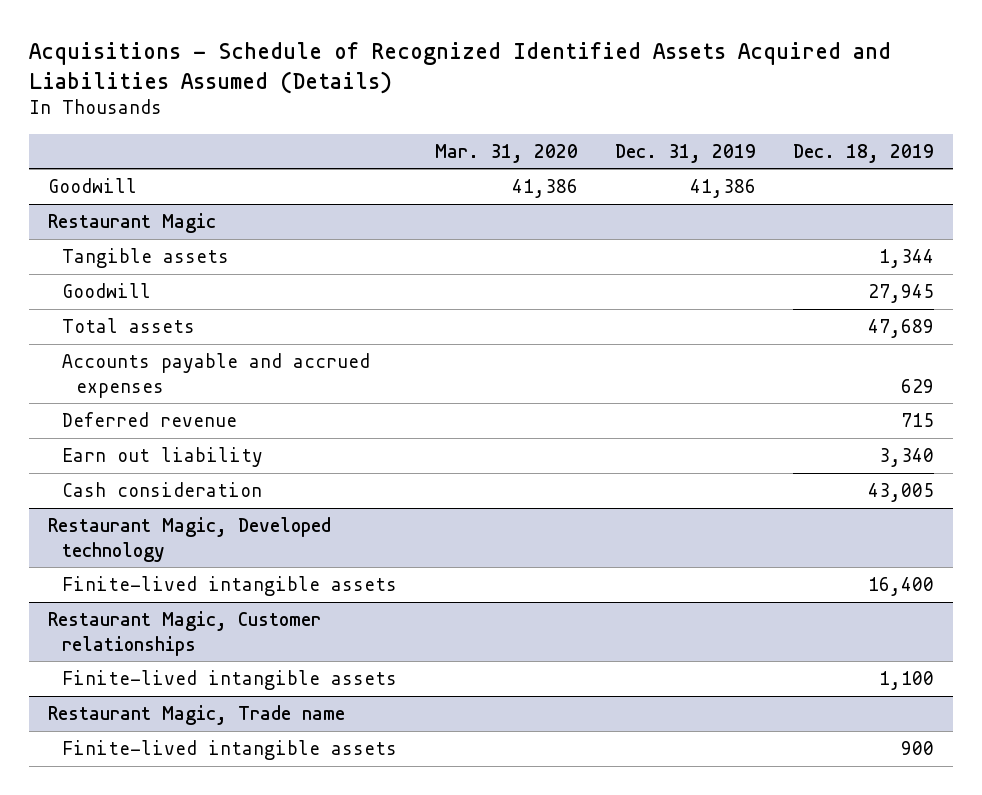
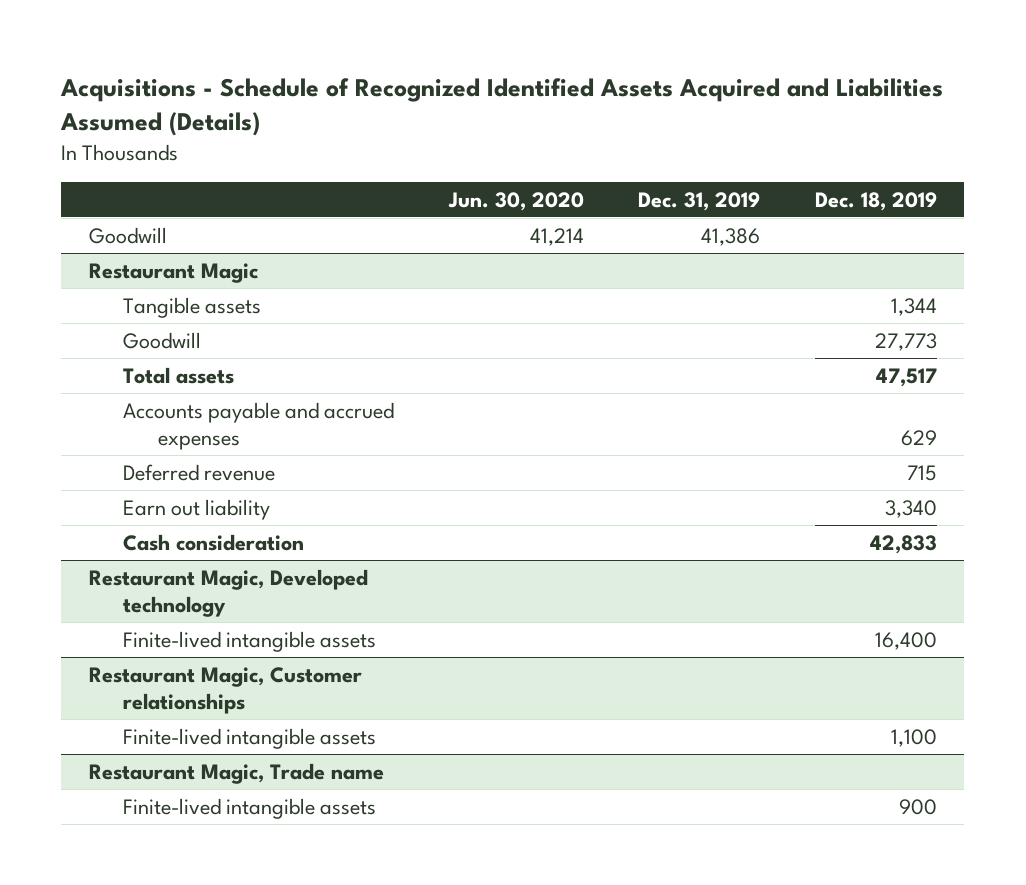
- | Mar. 31, 2020 | Dec. 31, 2019 | Dec. 18, 2019
+ | Jun. 30, 2020 | Dec. 31, 2019 | Dec. 18, 2019
@ Restaurant Magic
- Goodwill | | | 27,945
- Total assets | | | 47,689
+ Goodwill | | | 27,773
+ Total assets | | | 47,517
- Cash consideration | | | 43,005
+ Cash consideration | | | 42,833

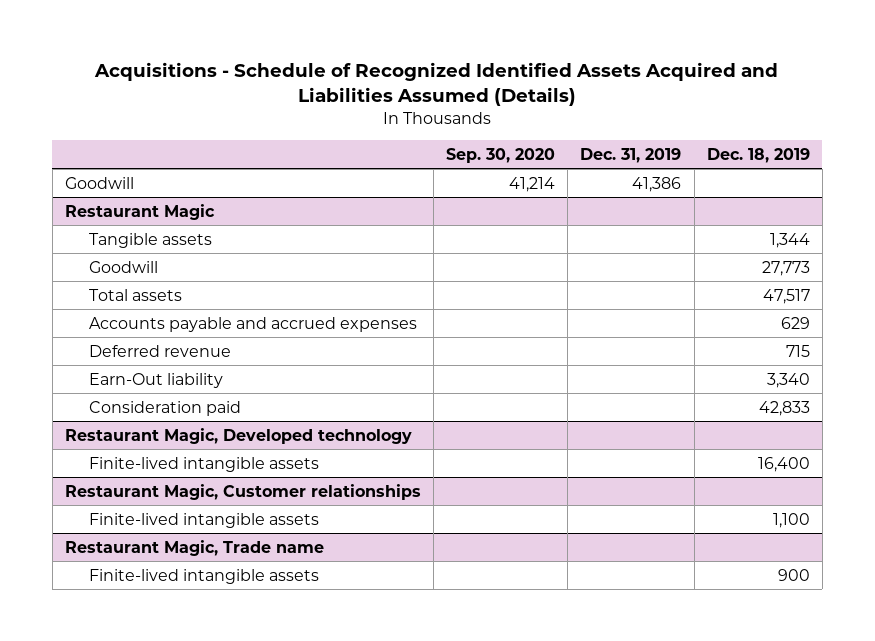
- | Jun. 30, 2020 | Dec. 31, 2019 | Dec. 18, 2019
+ | Sep. 30, 2020 | Dec. 31, 2019 | Dec. 18, 2019
@ Restaurant Magic
- Earn out liability | | | 3,340
- Cash consideration | | | 42,833
+ Earn-Out liability | | | 3,340
+ Consideration paid | | | 42,833

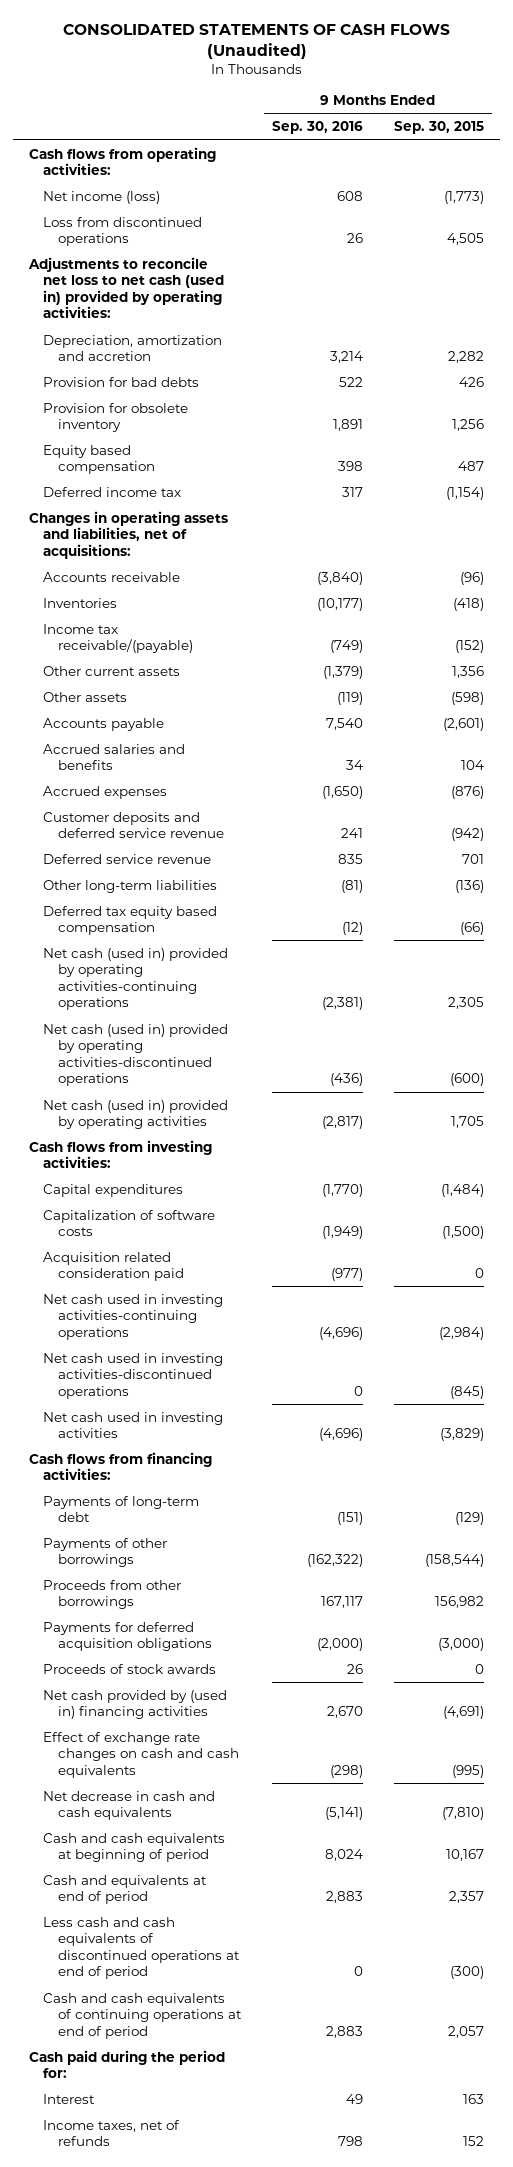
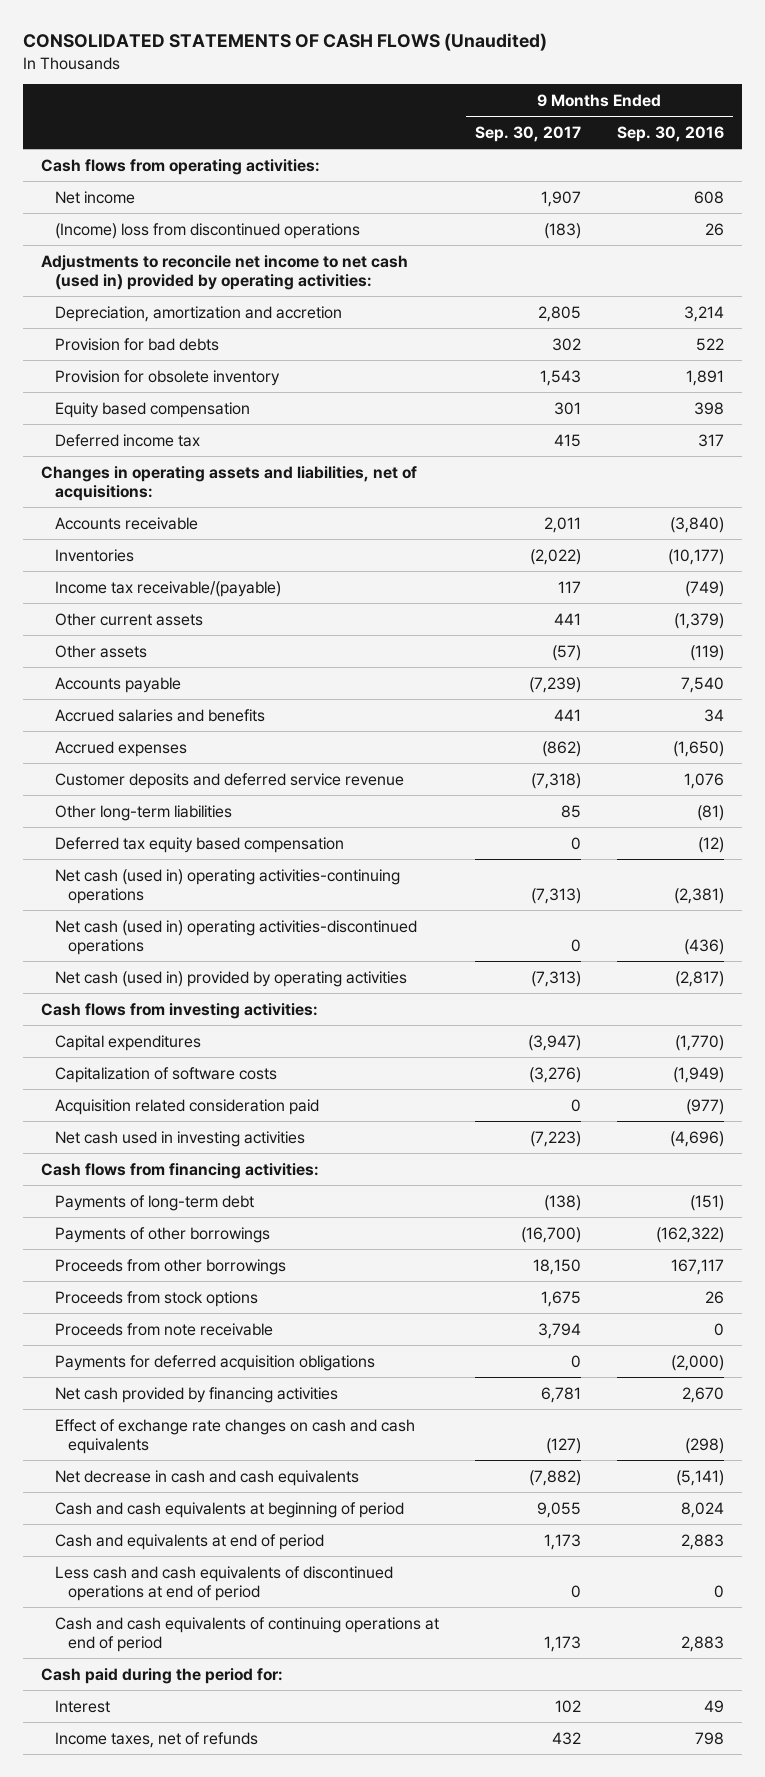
- | 9 Months Ended Sep. 30, 2016 | 9 Months Ended Sep. 30, 2015
+ | 9 Months Ended Sep. 30, 2017 | 9 Months Ended Sep. 30, 2016
- Net income (loss) | 608 | (1,773)
- Loss from discontinued operations | 26 | 4,505
- Adjustments to reconcile net loss to net cash (used in) provided by operating activities:
+ Net income | 1,907 | 608
+ (Income) loss from discontinued operations | (183) | 26
+ Adjustments to reconcile net income to net cash (used in) provided by operating activities:
- Customer deposits and deferred service revenue | 241 | (942)
- Deferred service revenue | 835 | 701
+ Customer deposits and deferred service revenue | (7,318) | 1,076
- Net cash (used in) provided by operating activities-continuing operations | (2,381) | 2,305
- Net cash (used in) provided by operating activities-discontinued operations | (436) | (600)
+ Net cash (used in) operating activities-continuing operations | (7,313) | (2,381)
+ Net cash (used in) operating activities-discontinued operations | 0 | (436)
- Net cash used in investing activities-continuing operations | (4,696) | (2,984)
- Net cash used in investing activities-discontinued operations | 0 | (845)
+ Proceeds from stock options | 1,675 | 26
+ Proceeds from note receivable | 3,794 | 0
- Proceeds of stock awards | 26 | 0
- Net cash provided by (used in) financing activities | 2,670 | (4,691)
+ Net cash provided by financing activities | 6,781 | 2,670

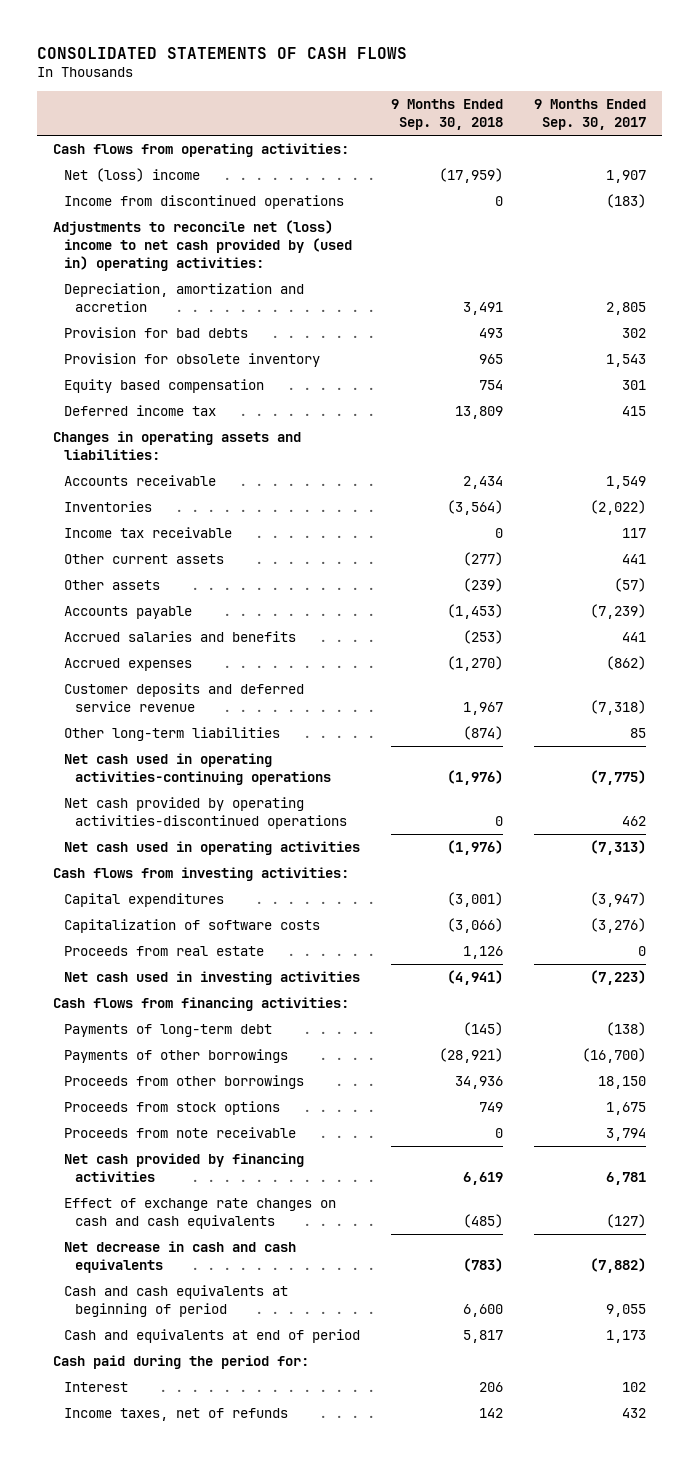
- CONSOLIDATED STATEMENTS OF CASH FLOWS (Unaudited)
+ CONSOLIDATED STATEMENTS OF CASH FLOWS
- | 9 Months Ended Sep. 30, 2017 | 9 Months Ended Sep. 30, 2016
+ | 9 Months Ended Sep. 30, 2018 | 9 Months Ended Sep. 30, 2017
- Net income | 1,907 | 608
- (Income) loss from discontinued operations | (183) | 26
- Adjustments to reconcile net income to net cash (used in) provided by operating activities:
+ Net (loss) income | (17,959) | 1,907
+ Income from discontinued operations | 0 | (183)
+ Adjustments to reconcile net (loss) income to net cash provided by (used in) operating activities:
- Changes in operating assets and liabilities, net of acquisitions:
- Accounts receivable | 2,011 | (3,840)
+ Changes in operating assets and liabilities:
+ Accounts receivable | 2,434 | 1,549
- Income tax receivable/(payable) | 117 | (749)
+ Income tax receivable | 0 | 117
- Deferred tax equity based compensation | 0 | (12)
- Net cash (used in) operating activities-continuing operations | (7,313) | (2,381)
- Net cash (used in) operating activities-discontinued operations | 0 | (436)
- Net cash (used in) provided by operating activities | (7,313) | (2,817)
+ Net cash used in operating activities-continuing operations | (1,976) | (7,775)
+ Net cash provided by operating activities-discontinued operations | 0 | 462
+ Net cash used in operating activities | (1,976) | (7,313)
- Acquisition related consideration paid | 0 | (977)
+ Proceeds from real estate | 1,126 | 0
- Payments for deferred acquisition obligations | 0 | (2,000)
- Less cash and cash equivalents of discontinued operations at end of period | 0 | 0
- Cash and cash equivalents of continuing operations at end of period | 1,173 | 2,883

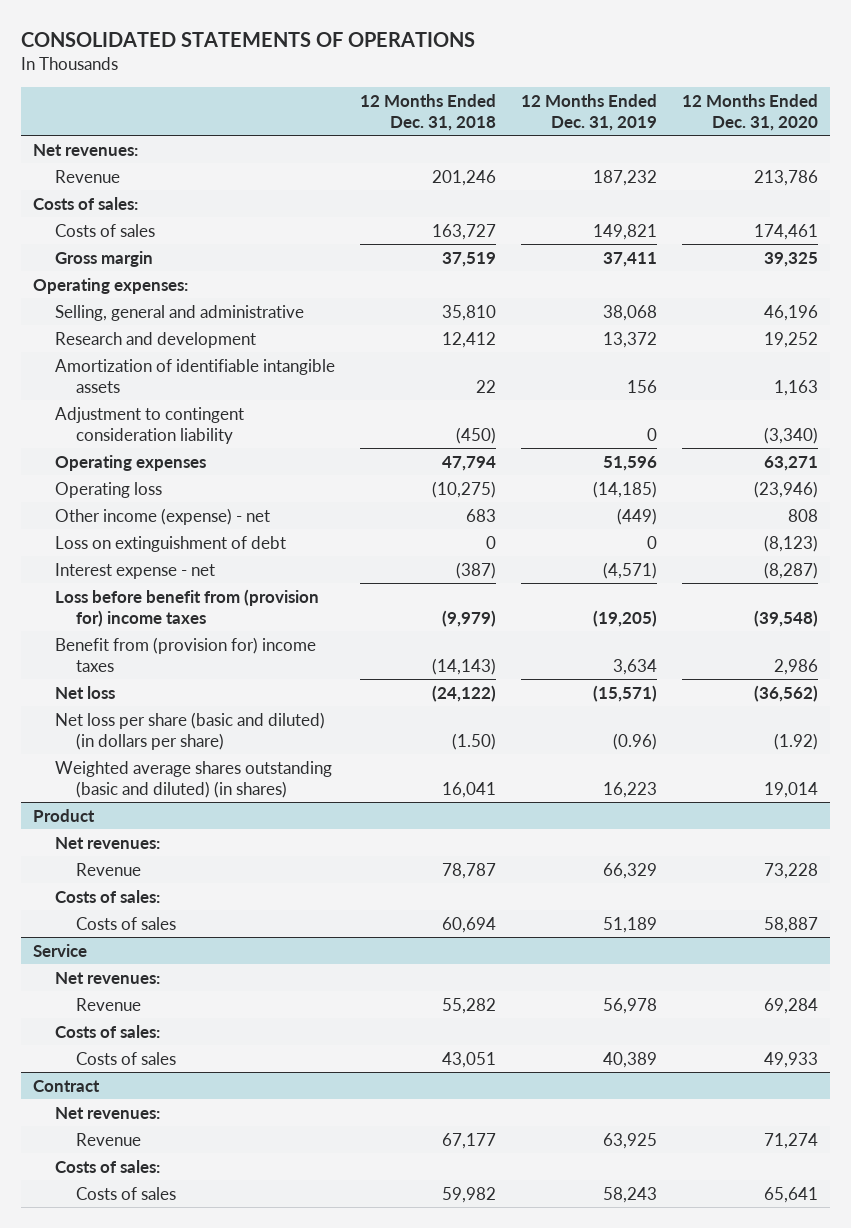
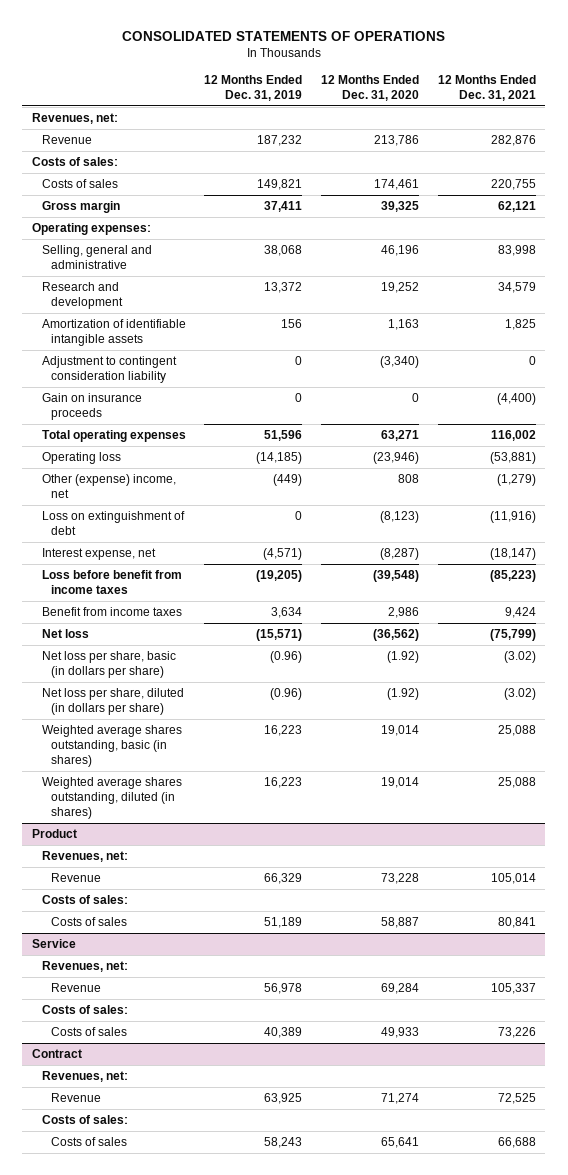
- | 12 Months Ended Dec. 31, 2018 | 12 Months Ended Dec. 31, 2019 | 12 Months Ended Dec. 31, 2020
+ | 12 Months Ended Dec. 31, 2019 | 12 Months Ended Dec. 31, 2020 | 12 Months Ended Dec. 31, 2021
- Net revenues:
+ Revenues, net:
- Operating expenses | 47,794 | 51,596 | 63,271
+ Gain on insurance proceeds | 0 | 0 | (4,400)
+ Total operating expenses | 51,596 | 63,271 | 116,002
- Other income (expense) - net | 683 | (449) | 808
+ Other (expense) income, net | (449) | 808 | (1,279)
- Interest expense - net | (387) | (4,571) | (8,287)
- Loss before benefit from (provision for) income taxes | (9,979) | (19,205) | (39,548)
- Benefit from (provision for) income taxes | (14,143) | 3,634 | 2,986
+ Interest expense, net | (4,571) | (8,287) | (18,147)
+ Loss before benefit from income taxes | (19,205) | (39,548) | (85,223)
+ Benefit from income taxes | 3,634 | 2,986 | 9,424
- Net loss per share (basic and diluted) (in dollars per share) | (1.50) | (0.96) | (1.92)
- Weighted average shares outstanding (basic and diluted) (in shares) | 16,041 | 16,223 | 19,014
+ Net loss per share, basic (in dollars per share) | (0.96) | (1.92) | (3.02)
+ Net loss per share, diluted (in dollars per share) | (0.96) | (1.92) | (3.02)
+ Weighted average shares outstanding, basic (in shares) | 16,223 | 19,014 | 25,088
+ Weighted average shares outstanding, diluted (in shares) | 16,223 | 19,014 | 25,088
@ Product
- Net revenues:
+ Revenues, net:
@ Service
- Net revenues:
+ Revenues, net:
@ Contract
- Net revenues:
+ Revenues, net:

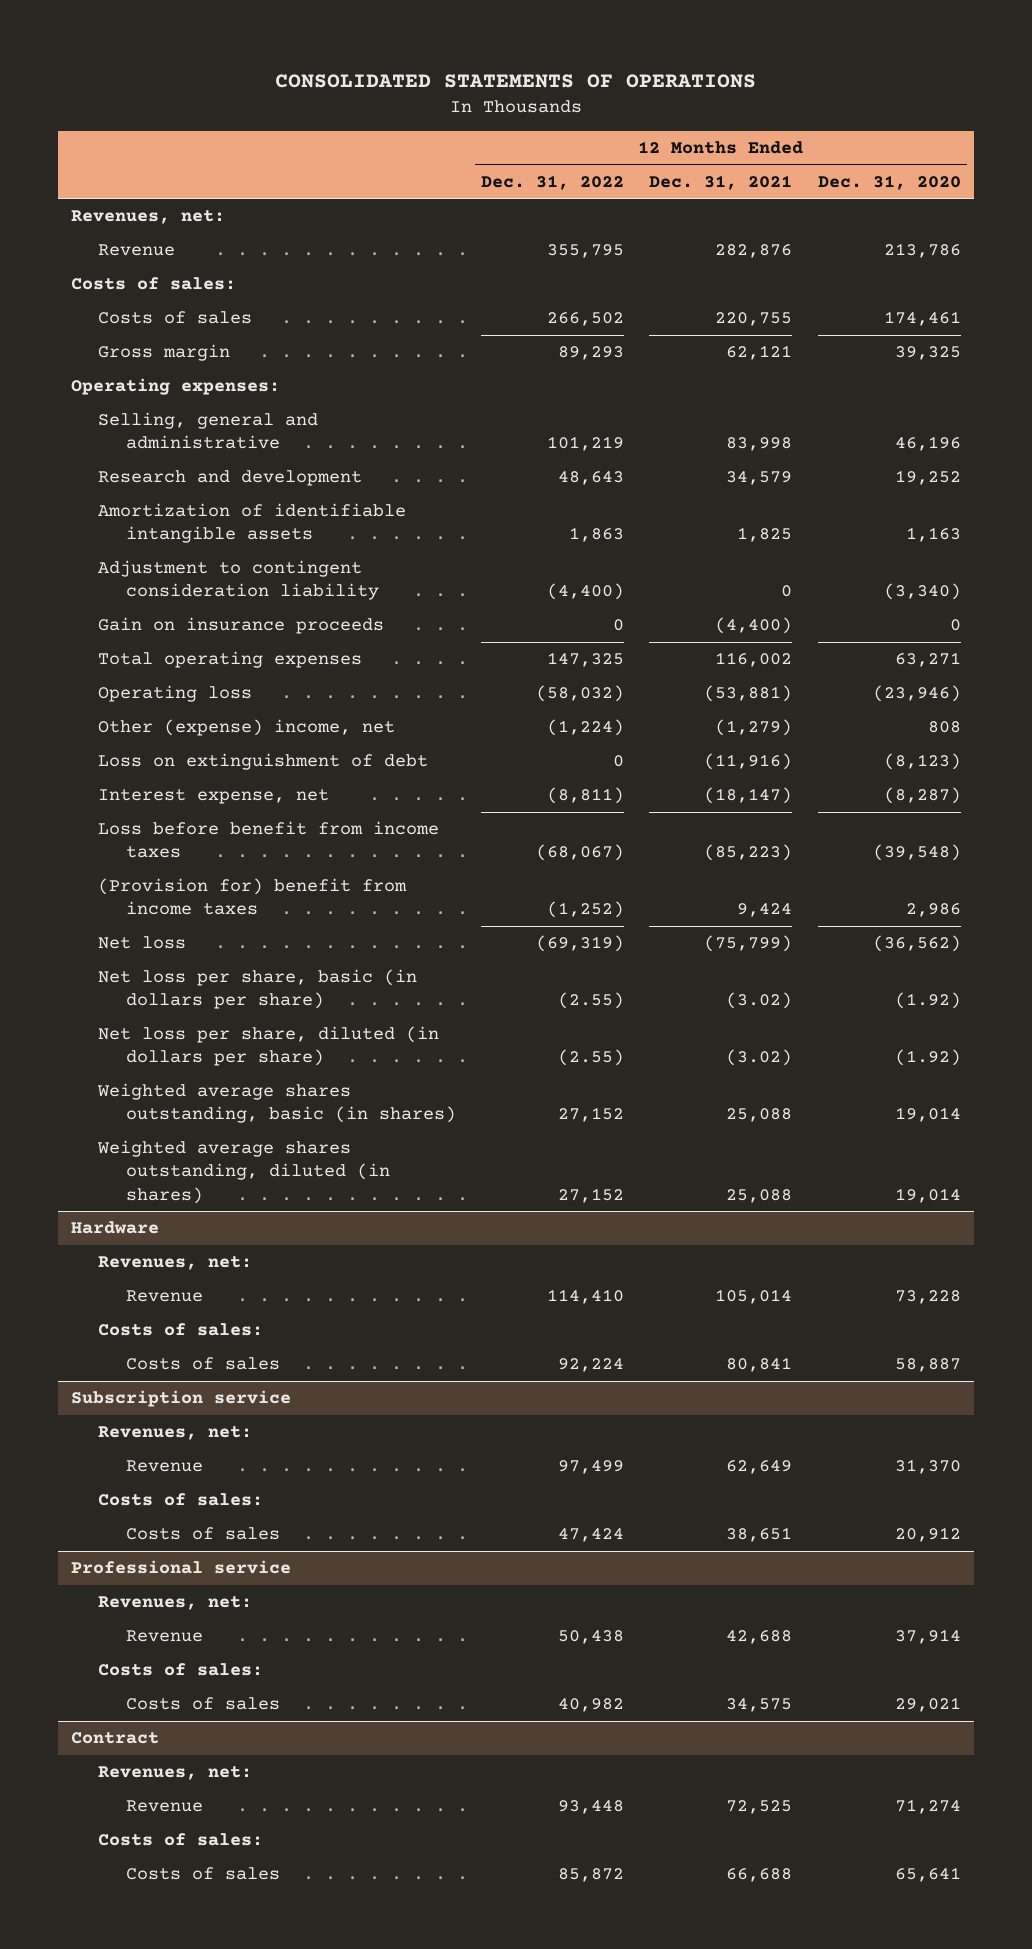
- | 12 Months Ended Dec. 31, 2019 | 12 Months Ended Dec. 31, 2020 | 12 Months Ended Dec. 31, 2021
+ | 12 Months Ended Dec. 31, 2022 | 12 Months Ended Dec. 31, 2021 | 12 Months Ended Dec. 31, 2020
- Benefit from income taxes | 3,634 | 2,986 | 9,424
+ (Provision for) benefit from income taxes | (1,252) | 9,424 | 2,986
- Product
+ Hardware
- Service
+ Subscription service
- Revenue | 56,978 | 69,284 | 105,337
+ Revenue | 97,499 | 62,649 | 31,370
- Costs of sales | 40,389 | 49,933 | 73,226
+ Costs of sales | 47,424 | 38,651 | 20,912
+ Professional service
+ Revenues, net:
+ Revenue | 50,438 | 42,688 | 37,914
+ Costs of sales:
+ Costs of sales | 40,982 | 34,575 | 29,021

